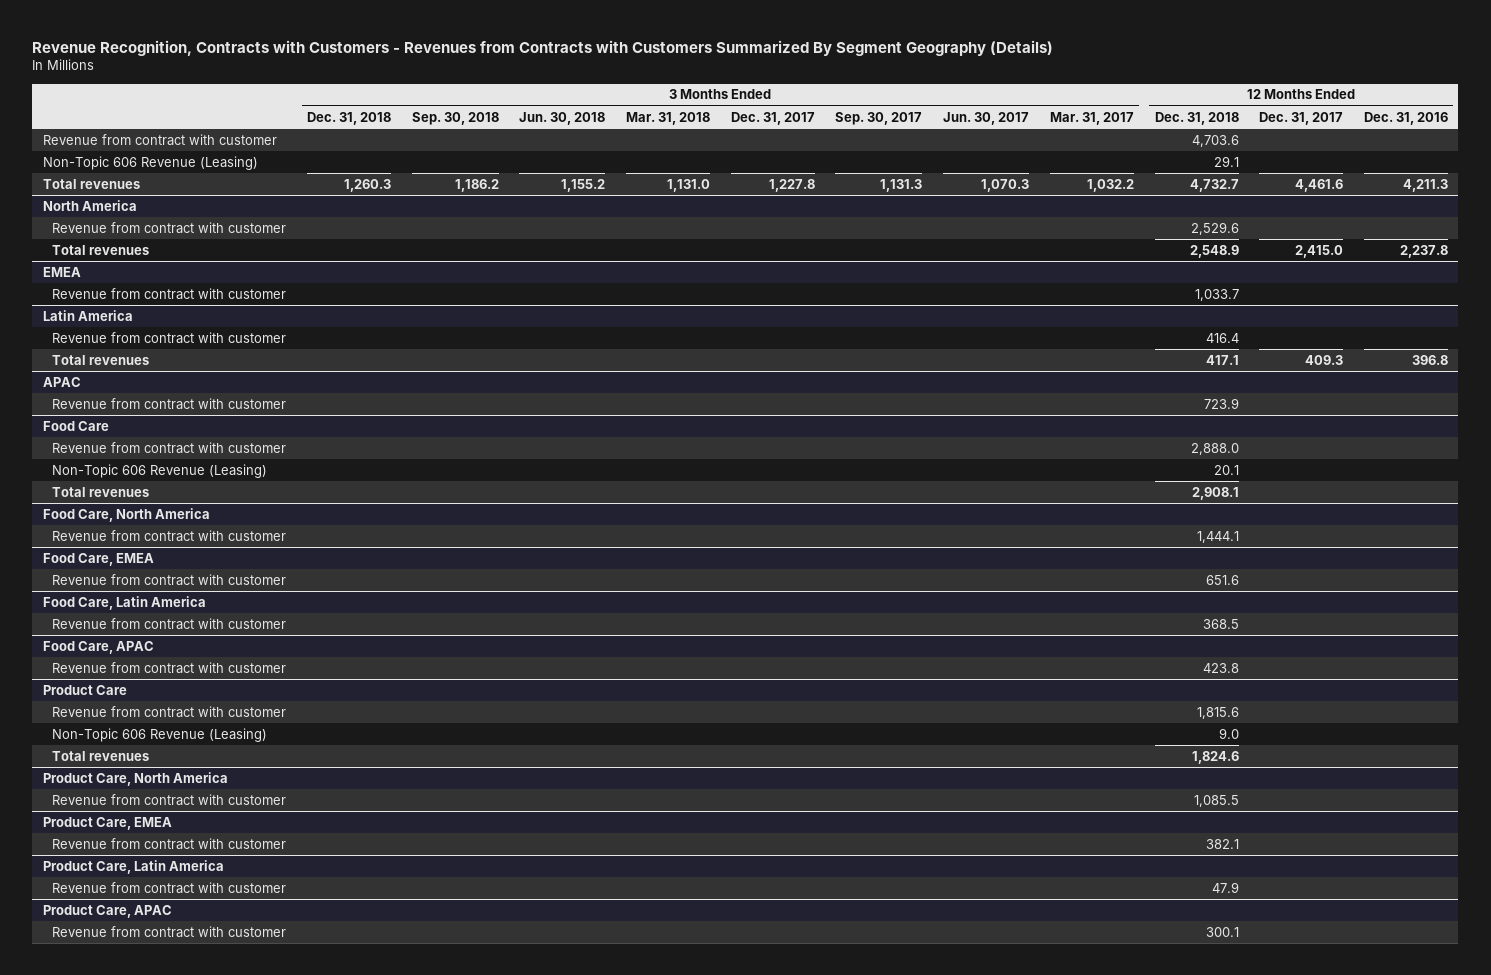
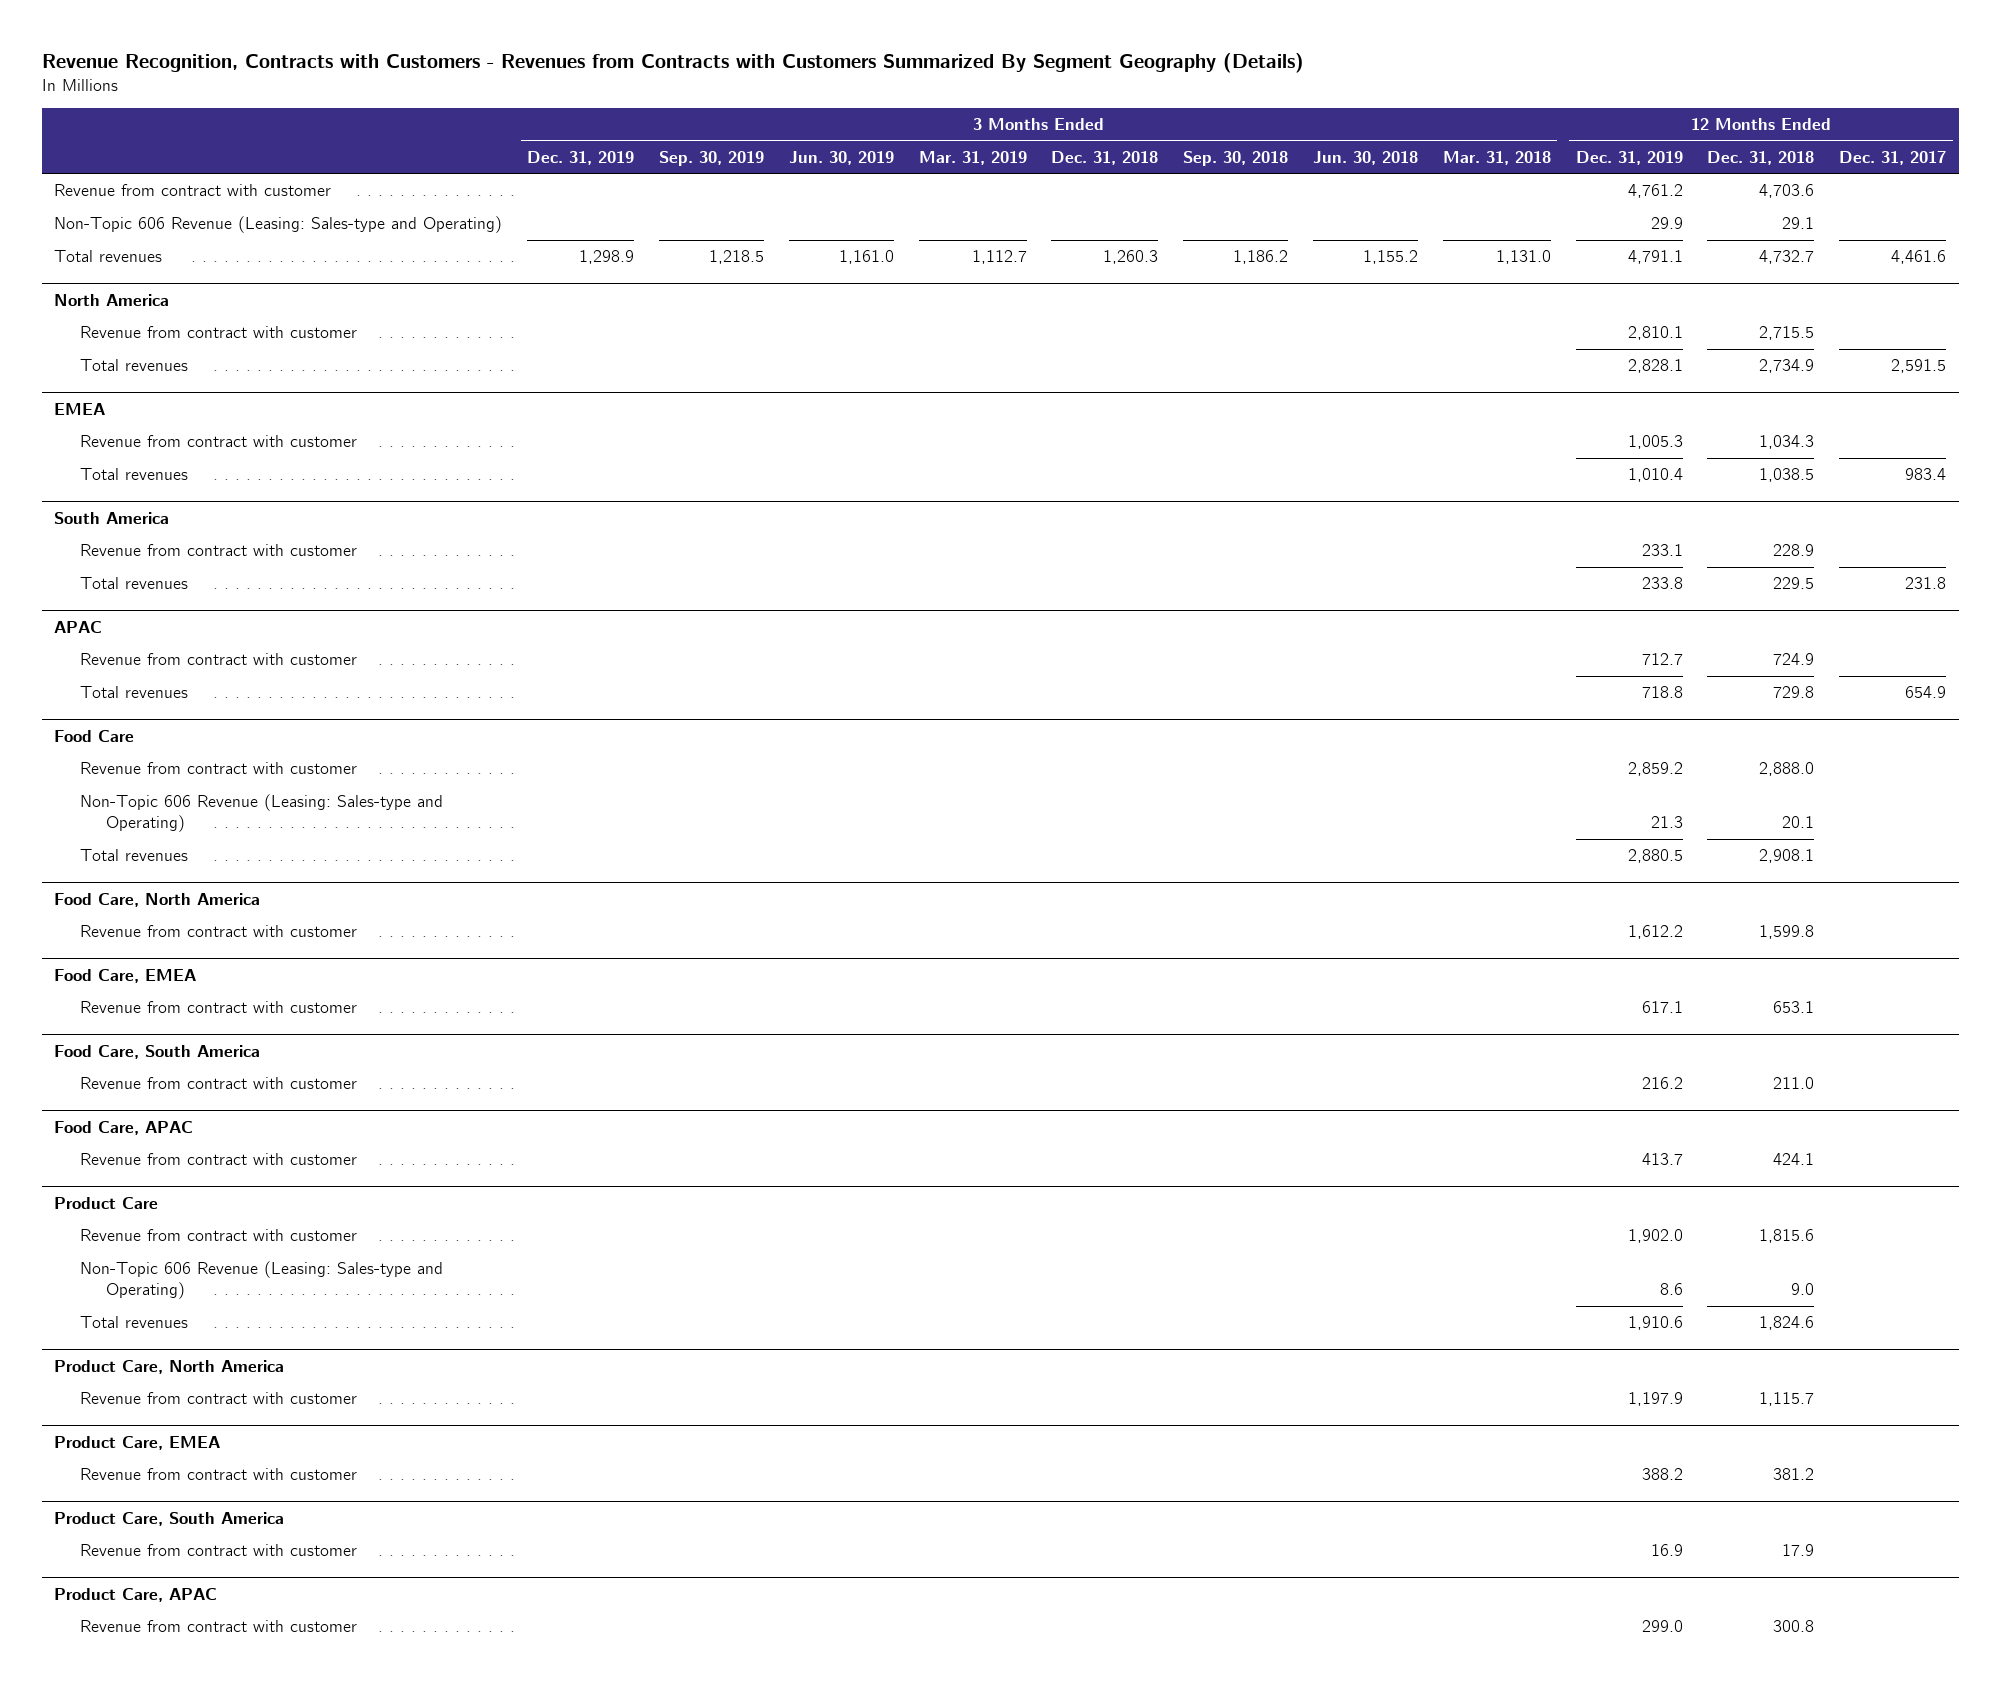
- | 3 Months Ended Dec. 31, 2018 | 3 Months Ended Sep. 30, 2018 | 3 Months Ended Jun. 30, 2018 | 3 Months Ended Mar. 31, 2018 | 3 Months Ended Dec. 31, 2017 | 3 Months Ended Sep. 30, 2017 | 3 Months Ended Jun. 30, 2017 | 3 Months Ended Mar. 31, 2017 | 12 Months Ended Dec. 31, 2018 | 12 Months Ended Dec. 31, 2017 | 12 Months Ended Dec. 31, 2016
+ | 3 Months Ended Dec. 31, 2019 | 3 Months Ended Sep. 30, 2019 | 3 Months Ended Jun. 30, 2019 | 3 Months Ended Mar. 31, 2019 | 3 Months Ended Dec. 31, 2018 | 3 Months Ended Sep. 30, 2018 | 3 Months Ended Jun. 30, 2018 | 3 Months Ended Mar. 31, 2018 | 12 Months Ended Dec. 31, 2019 | 12 Months Ended Dec. 31, 2018 | 12 Months Ended Dec. 31, 2017
- Non-Topic 606 Revenue (Leasing) | | | | | | | | | 29.1 | |
+ Non-Topic 606 Revenue (Leasing: Sales-type and Operating) | | | | | | | | | 29.9 | 29.1 |
@ North America
- Revenue from contract with customer | | | | | | | | | 2,529.6 | |
- Total revenues | | | | | | | | | 2,548.9 | 2,415.0 | 2,237.8
+ Revenue from contract with customer | | | | | | | | | 2,810.1 | 2,715.5 |
+ Total revenues | | | | | | | | | 2,828.1 | 2,734.9 | 2,591.5
@ EMEA
- Revenue from contract with customer | | | | | | | | | 1,033.7 | |
- Latin America
- Revenue from contract with customer | | | | | | | | | 416.4 | |
- Total revenues | | | | | | | | | 417.1 | 409.3 | 396.8
@ EMEA
+ Revenue from contract with customer | | | | | | | | | 1,005.3 | 1,034.3 |
+ Total revenues | | | | | | | | | 1,010.4 | 1,038.5 | 983.4
+ South America
+ Revenue from contract with customer | | | | | | | | | 233.1 | 228.9 |
+ Total revenues | | | | | | | | | 233.8 | 229.5 | 231.8
@ APAC
- Revenue from contract with customer | | | | | | | | | 723.9 | |
+ Revenue from contract with customer | | | | | | | | | 712.7 | 724.9 |
+ Total revenues | | | | | | | | | 718.8 | 729.8 | 654.9
@ Food Care
- Non-Topic 606 Revenue (Leasing) | | | | | | | | | 20.1 | |
+ Non-Topic 606 Revenue (Leasing: Sales-type and Operating) | | | | | | | | | 21.3 | 20.1 |
@ Food Care, North America
- Revenue from contract with customer | | | | | | | | | 1,444.1 | |
+ Revenue from contract with customer | | | | | | | | | 1,612.2 | 1,599.8 |
@ Food Care, EMEA
- Revenue from contract with customer | | | | | | | | | 651.6 | |
- Food Care, Latin America
- Revenue from contract with customer | | | | | | | | | 368.5 | |
@ Food Care, EMEA
+ Revenue from contract with customer | | | | | | | | | 617.1 | 653.1 |
+ Food Care, South America
+ Revenue from contract with customer | | | | | | | | | 216.2 | 211.0 |
@ Food Care, APAC
- Revenue from contract with customer | | | | | | | | | 423.8 | |
+ Revenue from contract with customer | | | | | | | | | 413.7 | 424.1 |
@ Product Care
- Non-Topic 606 Revenue (Leasing) | | | | | | | | | 9.0 | |
+ Non-Topic 606 Revenue (Leasing: Sales-type and Operating) | | | | | | | | | 8.6 | 9.0 |
@ Product Care, North America
- Revenue from contract with customer | | | | | | | | | 1,085.5 | |
+ Revenue from contract with customer | | | | | | | | | 1,197.9 | 1,115.7 |
@ Product Care, EMEA
- Revenue from contract with customer | | | | | | | | | 382.1 | |
- Product Care, Latin America
- Revenue from contract with customer | | | | | | | | | 47.9 | |
@ Product Care, EMEA
+ Revenue from contract with customer | | | | | | | | | 388.2 | 381.2 |
+ Product Care, South America
+ Revenue from contract with customer | | | | | | | | | 16.9 | 17.9 |
@ Product Care, APAC
- Revenue from contract with customer | | | | | | | | | 300.1 | |
+ Revenue from contract with customer | | | | | | | | | 299.0 | 300.8 |

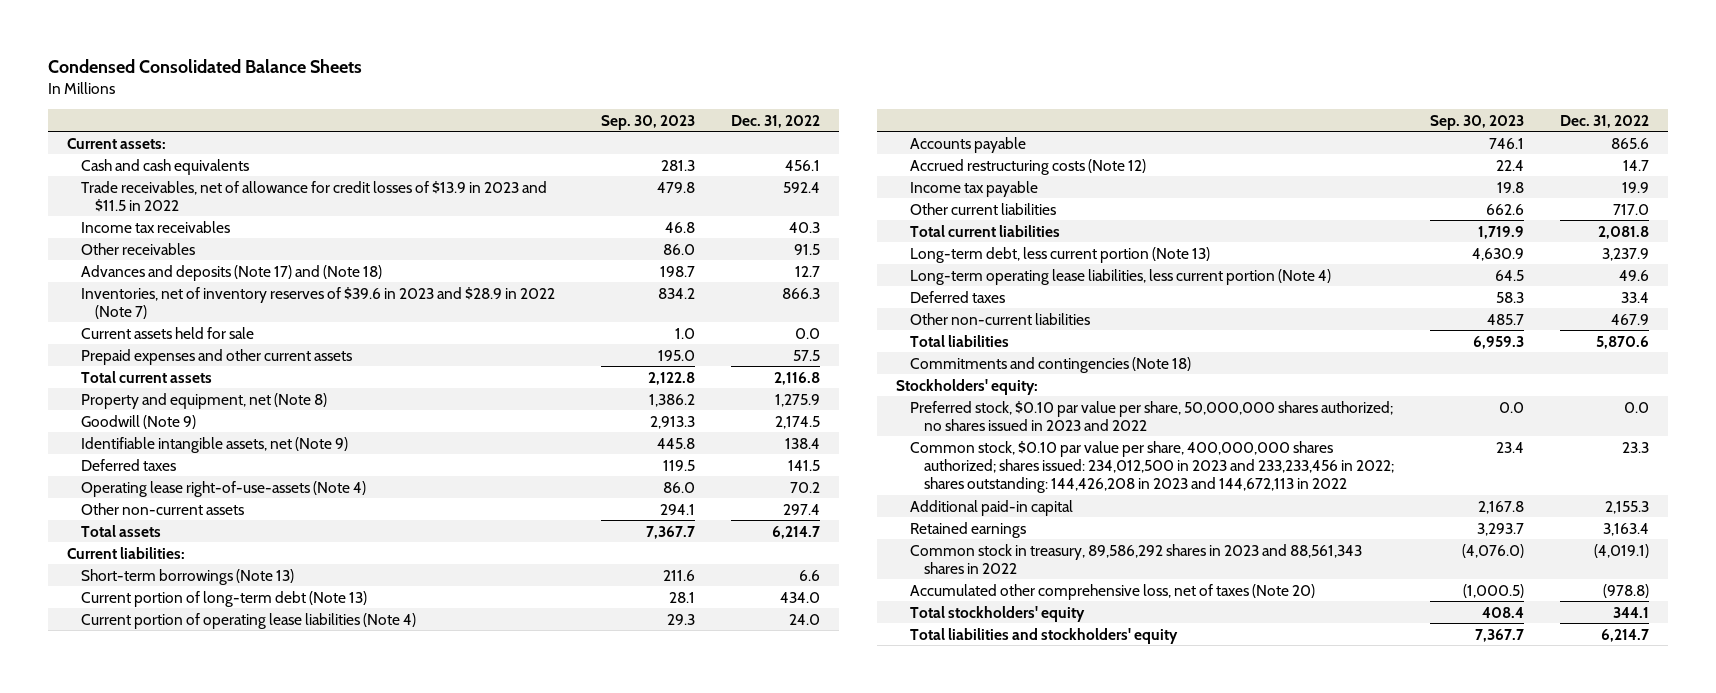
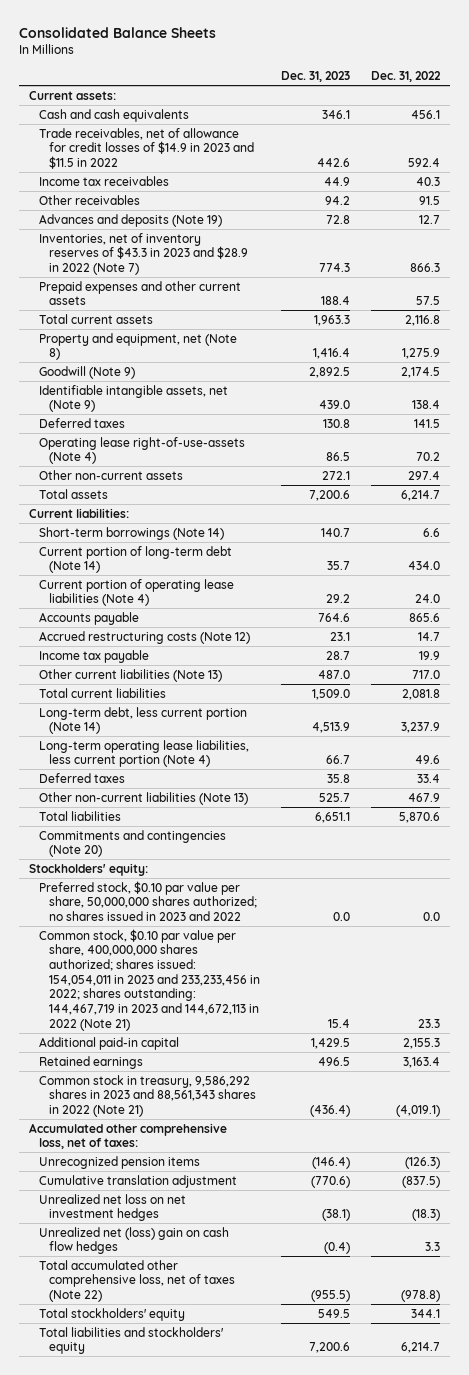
- Condensed Consolidated Balance Sheets
+ Consolidated Balance Sheets
- | Sep. 30, 2023 | Dec. 31, 2022
+ | Dec. 31, 2023 | Dec. 31, 2022
- Trade receivables, net of allowance for credit losses of $13.9 in 2023 and $11.5 in 2022 | 479.8 | 592.4
+ Trade receivables, net of allowance for credit losses of $14.9 in 2023 and $11.5 in 2022 | 442.6 | 592.4
- Advances and deposits (Note 17) and (Note 18) | 198.7 | 12.7
- Inventories, net of inventory reserves of $39.6 in 2023 and $28.9 in 2022 (Note 7) | 834.2 | 866.3
- Current assets held for sale | 1.0 | 0.0
+ Advances and deposits (Note 19) | 72.8 | 12.7
+ Inventories, net of inventory reserves of $43.3 in 2023 and $28.9 in 2022 (Note 7) | 774.3 | 866.3
- Short-term borrowings (Note 13) | 211.6 | 6.6
- Current portion of long-term debt (Note 13) | 28.1 | 434.0
+ Short-term borrowings (Note 14) | 140.7 | 6.6
+ Current portion of long-term debt (Note 14) | 35.7 | 434.0
- Other current liabilities | 662.6 | 717.0
+ Other current liabilities (Note 13) | 487.0 | 717.0
- Long-term debt, less current portion (Note 13) | 4,630.9 | 3,237.9
+ Long-term debt, less current portion (Note 14) | 4,513.9 | 3,237.9
- Other non-current liabilities | 485.7 | 467.9
+ Other non-current liabilities (Note 13) | 525.7 | 467.9
- Commitments and contingencies (Note 18)
+ Commitments and contingencies (Note 20)
- Common stock, $0.10 par value per share, 400,000,000 shares authorized; shares issued: 234,012,500 in 2023 and 233,233,456 in 2022; shares outstanding: 144,426,208 in 2023 and 144,672,113 in 2022 | 23.4 | 23.3
+ Common stock, $0.10 par value per share, 400,000,000 shares authorized; shares issued: 154,054,011 in 2023 and 233,233,456 in 2022; shares outstanding: 144,467,719 in 2023 and 144,672,113 in 2022 (Note 21) | 15.4 | 23.3
- Common stock in treasury, 89,586,292 shares in 2023 and 88,561,343 shares in 2022 | (4,076.0) | (4,019.1)
- Accumulated other comprehensive loss, net of taxes (Note 20) | (1,000.5) | (978.8)
+ Common stock in treasury, 9,586,292 shares in 2023 and 88,561,343 shares in 2022 (Note 21) | (436.4) | (4,019.1)
+ Accumulated other comprehensive loss, net of taxes:
+ Unrecognized pension items | (146.4) | (126.3)
+ Cumulative translation adjustment | (770.6) | (837.5)
+ Unrealized net loss on net investment hedges | (38.1) | (18.3)
+ Unrealized net (loss) gain on cash flow hedges | (0.4) | 3.3
+ Total accumulated other comprehensive loss, net of taxes (Note 22) | (955.5) | (978.8)

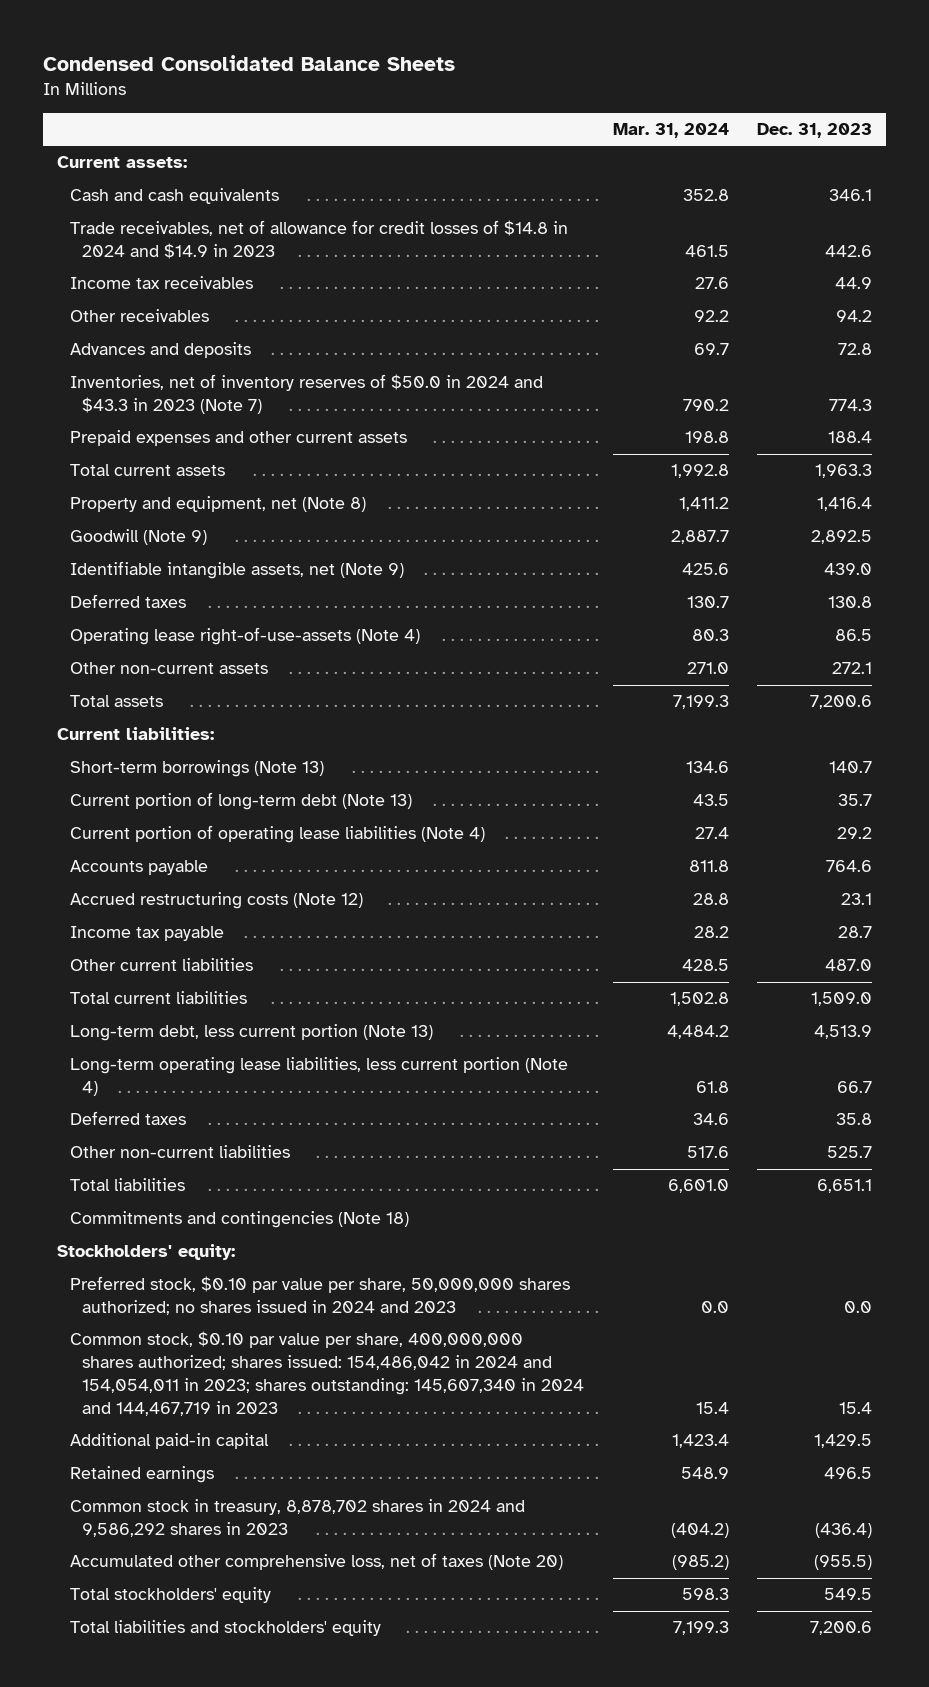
- Consolidated Balance Sheets
+ Condensed Consolidated Balance Sheets
- | Dec. 31, 2023 | Dec. 31, 2022
+ | Mar. 31, 2024 | Dec. 31, 2023
- Trade receivables, net of allowance for credit losses of $14.9 in 2023 and $11.5 in 2022 | 442.6 | 592.4
+ Trade receivables, net of allowance for credit losses of $14.8 in 2024 and $14.9 in 2023 | 461.5 | 442.6
- Advances and deposits (Note 19) | 72.8 | 12.7
- Inventories, net of inventory reserves of $43.3 in 2023 and $28.9 in 2022 (Note 7) | 774.3 | 866.3
+ Advances and deposits | 69.7 | 72.8
+ Inventories, net of inventory reserves of $50.0 in 2024 and $43.3 in 2023 (Note 7) | 790.2 | 774.3
- Short-term borrowings (Note 14) | 140.7 | 6.6
- Current portion of long-term debt (Note 14) | 35.7 | 434.0
+ Short-term borrowings (Note 13) | 134.6 | 140.7
+ Current portion of long-term debt (Note 13) | 43.5 | 35.7
- Other current liabilities (Note 13) | 487.0 | 717.0
+ Other current liabilities | 428.5 | 487.0
- Long-term debt, less current portion (Note 14) | 4,513.9 | 3,237.9
+ Long-term debt, less current portion (Note 13) | 4,484.2 | 4,513.9
- Other non-current liabilities (Note 13) | 525.7 | 467.9
+ Other non-current liabilities | 517.6 | 525.7
- Commitments and contingencies (Note 20)
+ Commitments and contingencies (Note 18)
- Preferred stock, $0.10 par value per share, 50,000,000 shares authorized; no shares issued in 2023 and 2022 | 0.0 | 0.0
- Common stock, $0.10 par value per share, 400,000,000 shares authorized; shares issued: 154,054,011 in 2023 and 233,233,456 in 2022; shares outstanding: 144,467,719 in 2023 and 144,672,113 in 2022 (Note 21) | 15.4 | 23.3
+ Preferred stock, $0.10 par value per share, 50,000,000 shares authorized; no shares issued in 2024 and 2023 | 0.0 | 0.0
+ Common stock, $0.10 par value per share, 400,000,000 shares authorized; shares issued: 154,486,042 in 2024 and 154,054,011 in 2023; shares outstanding: 145,607,340 in 2024 and 144,467,719 in 2023 | 15.4 | 15.4
- Common stock in treasury, 9,586,292 shares in 2023 and 88,561,343 shares in 2022 (Note 21) | (436.4) | (4,019.1)
- Accumulated other comprehensive loss, net of taxes:
- Unrecognized pension items | (146.4) | (126.3)
- Cumulative translation adjustment | (770.6) | (837.5)
- Unrealized net loss on net investment hedges | (38.1) | (18.3)
- Unrealized net (loss) gain on cash flow hedges | (0.4) | 3.3
- Total accumulated other comprehensive loss, net of taxes (Note 22) | (955.5) | (978.8)
+ Common stock in treasury, 8,878,702 shares in 2024 and 9,586,292 shares in 2023 | (404.2) | (436.4)
+ Accumulated other comprehensive loss, net of taxes (Note 20) | (985.2) | (955.5)

